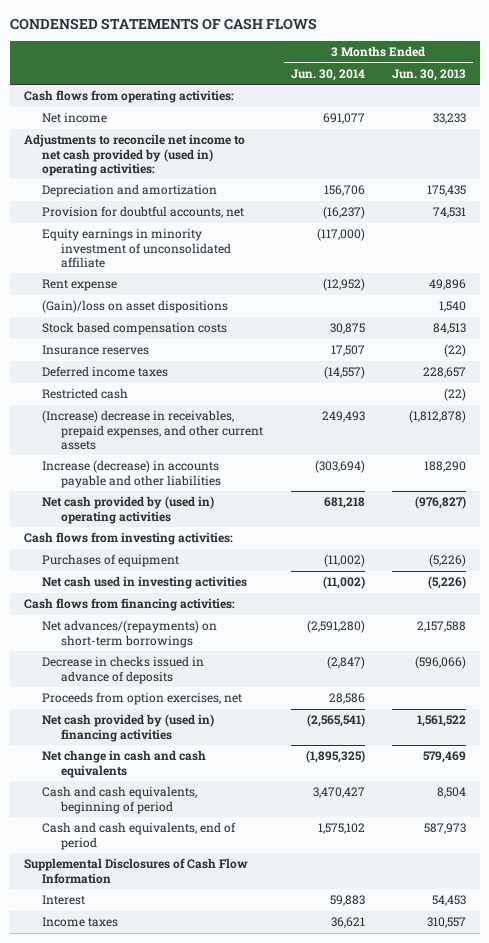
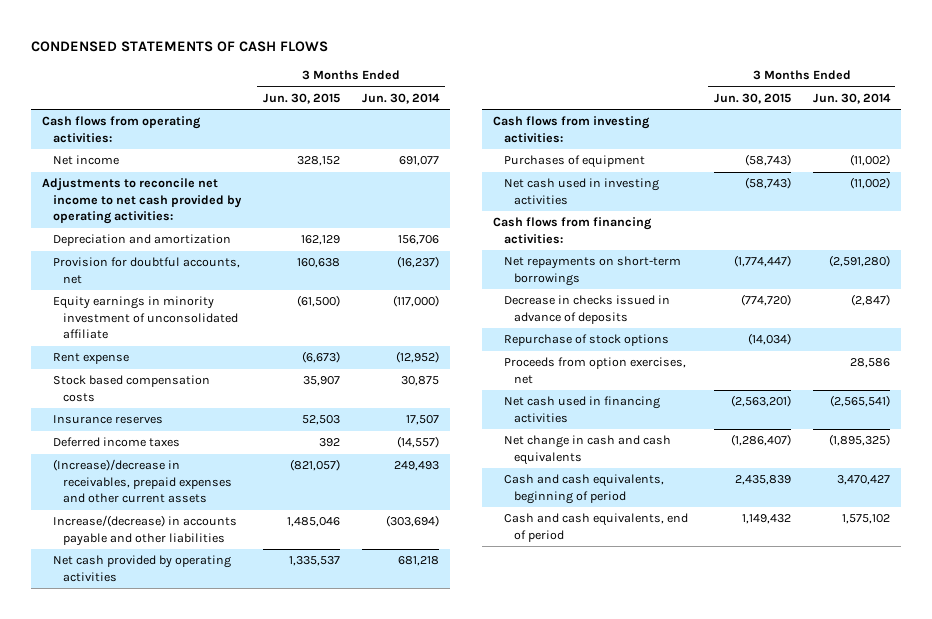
- | 3 Months Ended Jun. 30, 2014 | 3 Months Ended Jun. 30, 2013
+ | 3 Months Ended Jun. 30, 2015 | 3 Months Ended Jun. 30, 2014
- Adjustments to reconcile net income to net cash provided by (used in) operating activities:
+ Adjustments to reconcile net income to net cash provided by operating activities:
- (Gain)/loss on asset dispositions | | 1,540
- Restricted cash | | (22)
- (Increase) decrease in receivables, prepaid expenses, and other current assets | 249,493 | (1,812,878)
- Increase (decrease) in accounts payable and other liabilities | (303,694) | 188,290
- Net cash provided by (used in) operating activities | 681,218 | (976,827)
+ (Increase)/decrease in receivables, prepaid expenses and other current assets | (821,057) | 249,493
+ Increase/(decrease) in accounts payable and other liabilities | 1,485,046 | (303,694)
+ Net cash provided by operating activities | 1,335,537 | 681,218
- Net advances/(repayments) on short-term borrowings | (2,591,280) | 2,157,588
+ Net repayments on short-term borrowings | (1,774,447) | (2,591,280)
+ Repurchase of stock options | (14,034) |
- Net cash provided by (used in) financing activities | (2,565,541) | 1,561,522
+ Net cash used in financing activities | (2,563,201) | (2,565,541)
- Supplemental Disclosures of Cash Flow Information
- Interest | 59,883 | 54,453
- Income taxes | 36,621 | 310,557

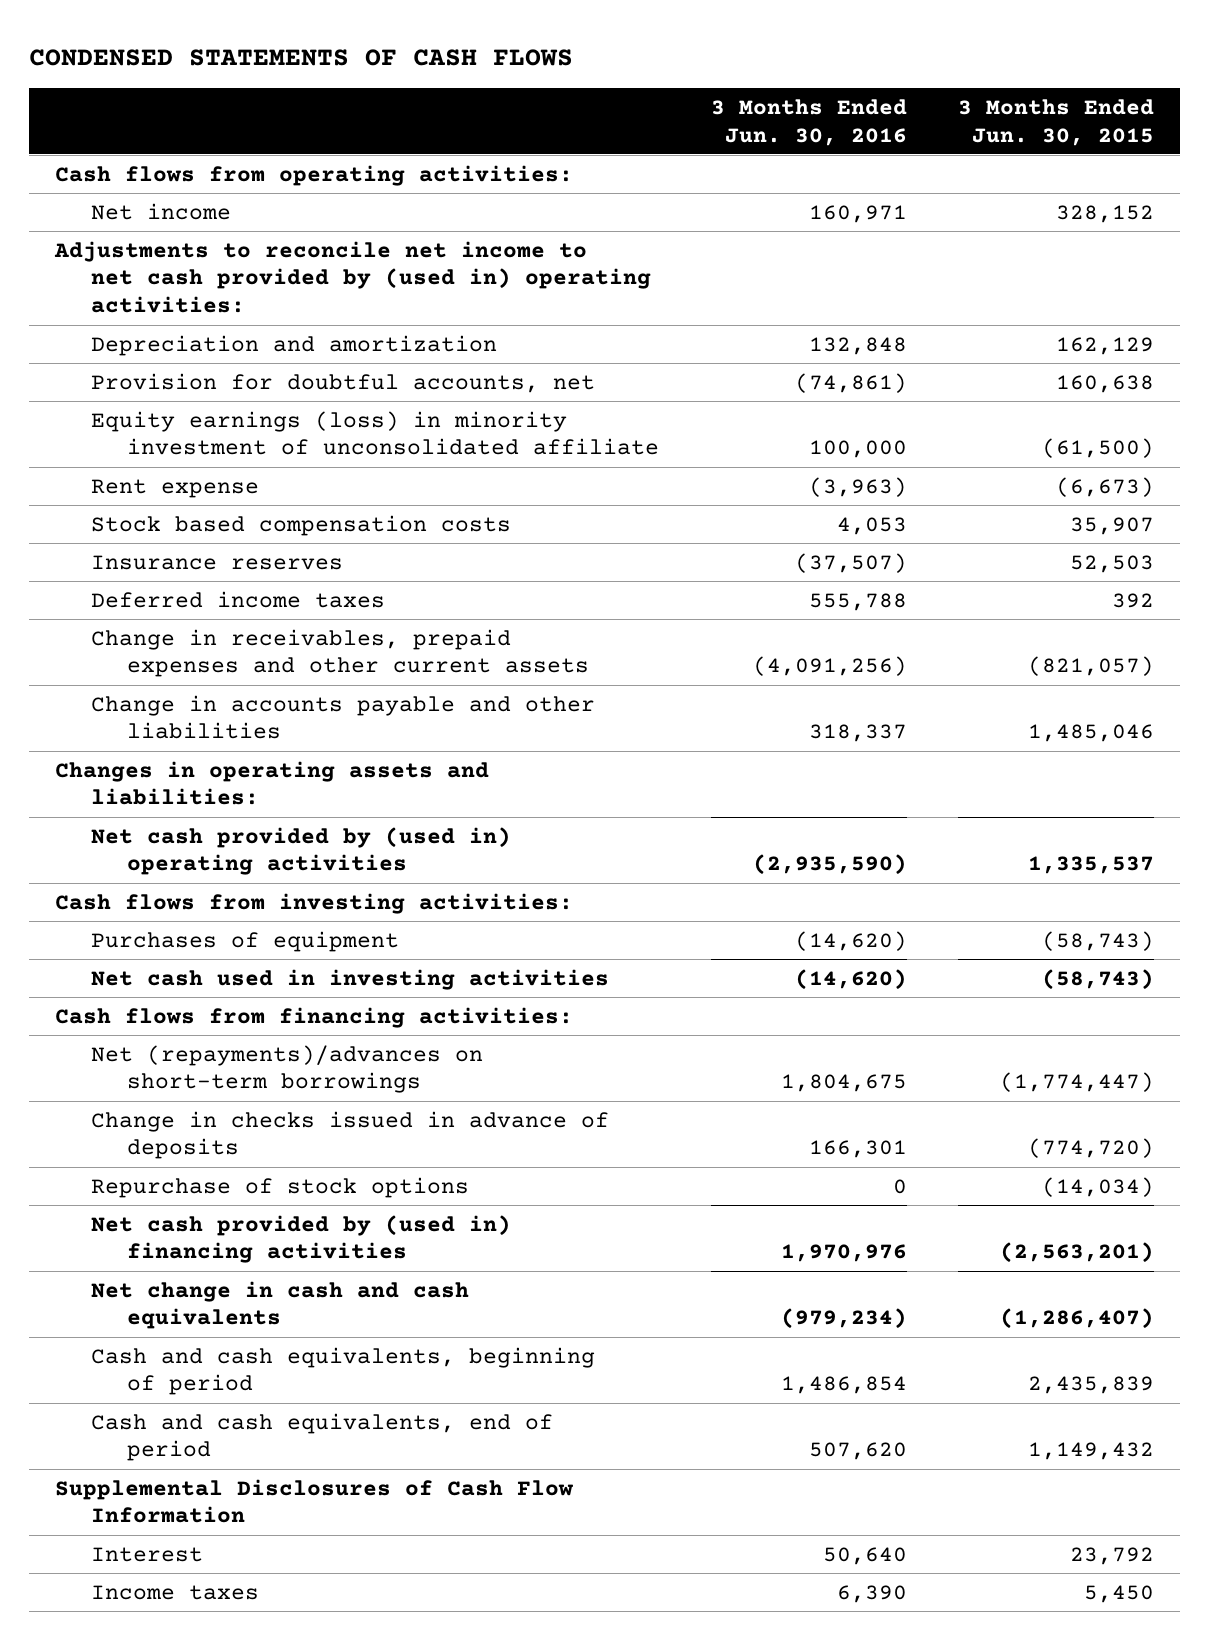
- | 3 Months Ended Jun. 30, 2015 | 3 Months Ended Jun. 30, 2014
+ | 3 Months Ended Jun. 30, 2016 | 3 Months Ended Jun. 30, 2015
- Adjustments to reconcile net income to net cash provided by operating activities:
+ Adjustments to reconcile net income to net cash provided by (used in) operating activities:
- Equity earnings in minority investment of unconsolidated affiliate | (61,500) | (117,000)
+ Equity earnings (loss) in minority investment of unconsolidated affiliate | 100,000 | (61,500)
- (Increase)/decrease in receivables, prepaid expenses and other current assets | (821,057) | 249,493
- Increase/(decrease) in accounts payable and other liabilities | 1,485,046 | (303,694)
- Net cash provided by operating activities | 1,335,537 | 681,218
+ Change in receivables, prepaid expenses and other current assets | (4,091,256) | (821,057)
+ Change in accounts payable and other liabilities | 318,337 | 1,485,046
+ Changes in operating assets and liabilities:
+ Net cash provided by (used in) operating activities | (2,935,590) | 1,335,537
- Net repayments on short-term borrowings | (1,774,447) | (2,591,280)
- Decrease in checks issued in advance of deposits | (774,720) | (2,847)
+ Net (repayments)/advances on short-term borrowings | 1,804,675 | (1,774,447)
+ Change in checks issued in advance of deposits | 166,301 | (774,720)
- Proceeds from option exercises, net | | 28,586
- Net cash used in financing activities | (2,563,201) | (2,565,541)
+ Net cash provided by (used in) financing activities | 1,970,976 | (2,563,201)
+ Supplemental Disclosures of Cash Flow Information
+ Interest | 50,640 | 23,792
+ Income taxes | 6,390 | 5,450

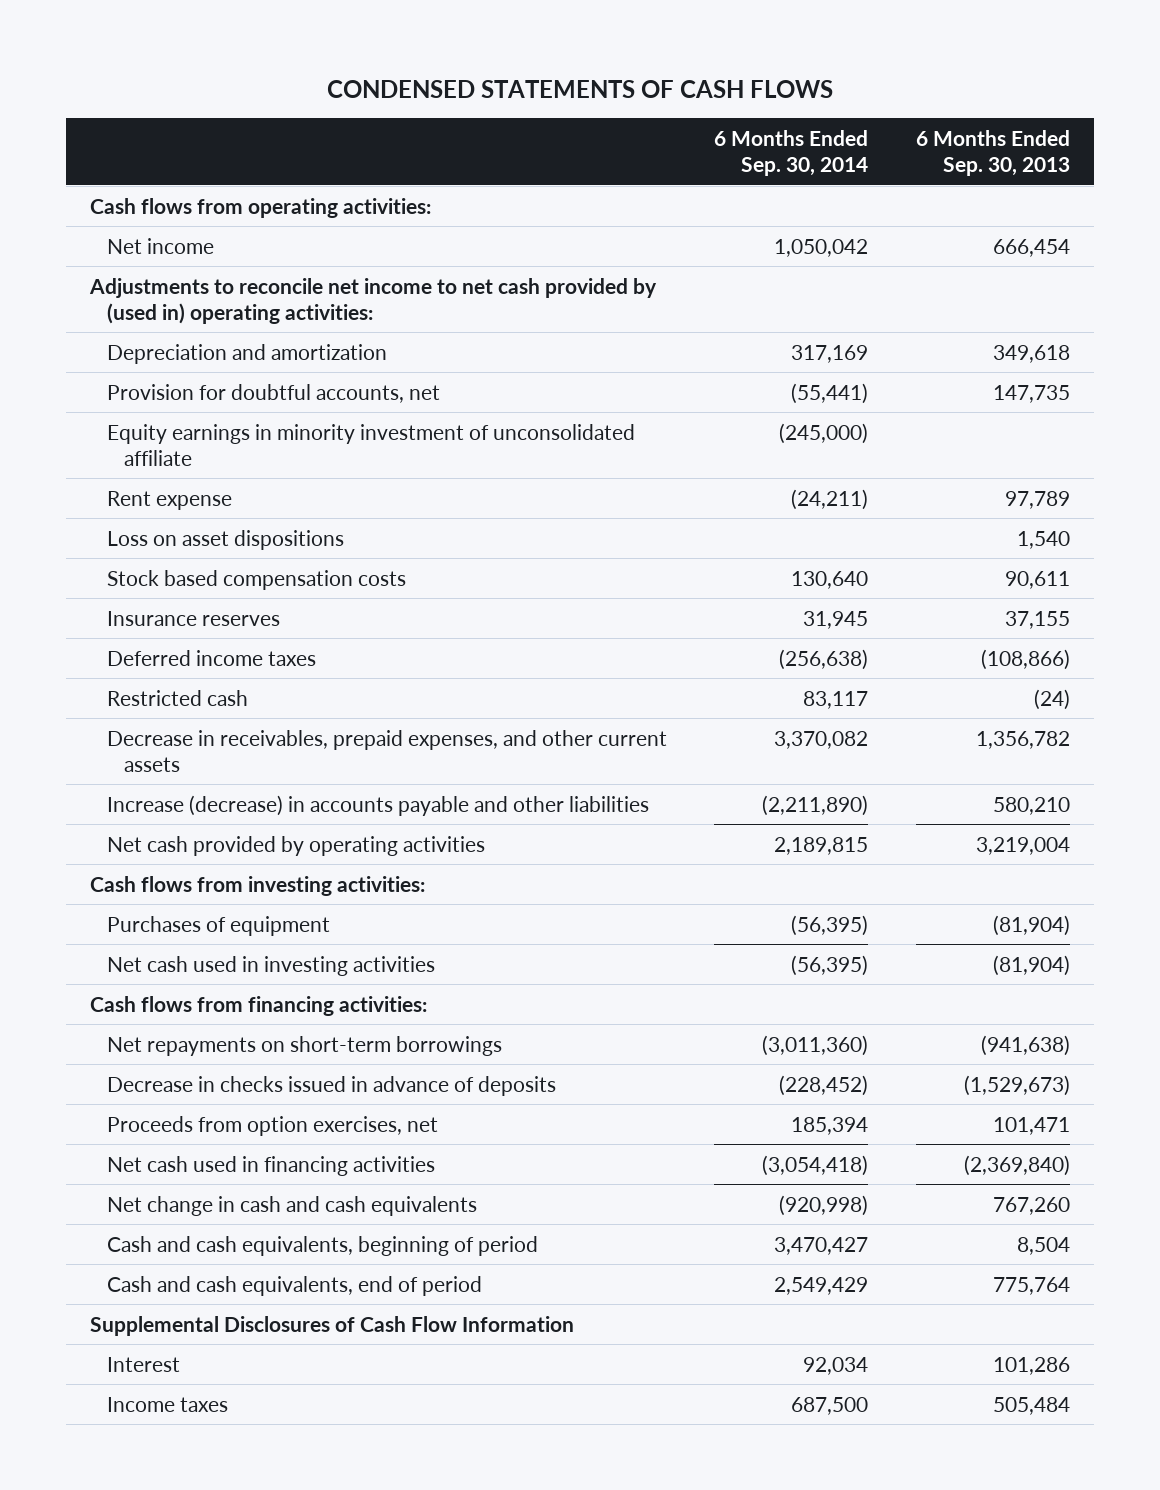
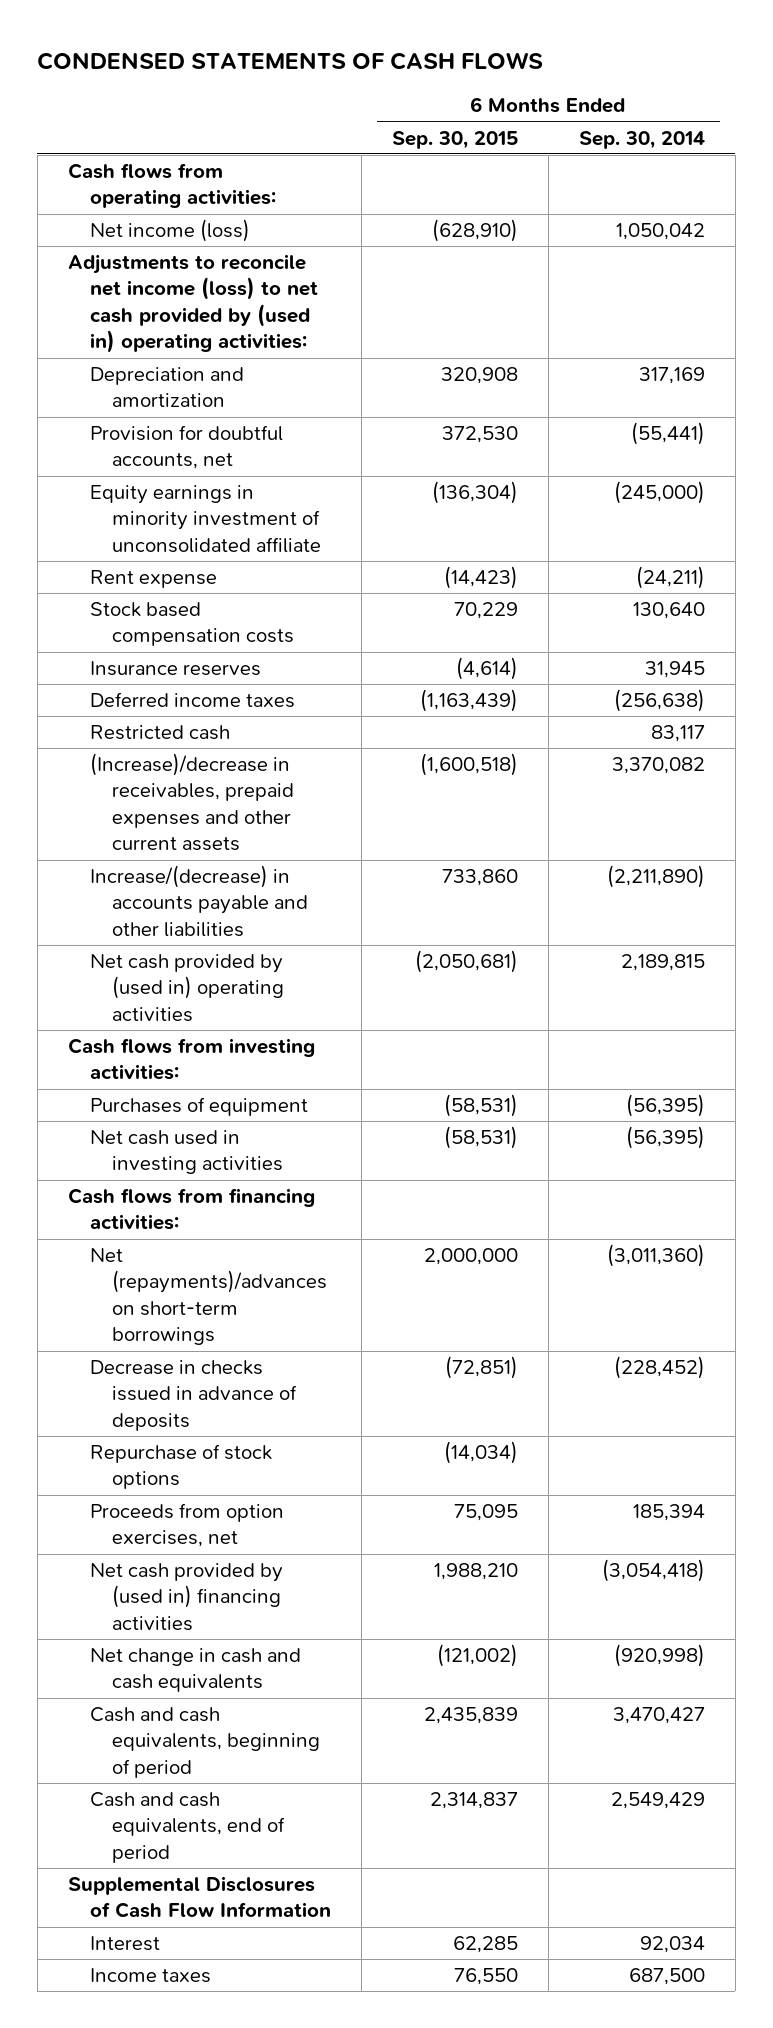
- | 6 Months Ended Sep. 30, 2014 | 6 Months Ended Sep. 30, 2013
+ | 6 Months Ended Sep. 30, 2015 | 6 Months Ended Sep. 30, 2014
- Net income | 1,050,042 | 666,454
- Adjustments to reconcile net income to net cash provided by (used in) operating activities:
+ Net income (loss) | (628,910) | 1,050,042
+ Adjustments to reconcile net income (loss) to net cash provided by (used in) operating activities:
- Loss on asset dispositions | | 1,540
- Decrease in receivables, prepaid expenses, and other current assets | 3,370,082 | 1,356,782
- Increase (decrease) in accounts payable and other liabilities | (2,211,890) | 580,210
- Net cash provided by operating activities | 2,189,815 | 3,219,004
+ (Increase)/decrease in receivables, prepaid expenses and other current assets | (1,600,518) | 3,370,082
+ Increase/(decrease) in accounts payable and other liabilities | 733,860 | (2,211,890)
+ Net cash provided by (used in) operating activities | (2,050,681) | 2,189,815
- Net repayments on short-term borrowings | (3,011,360) | (941,638)
+ Net (repayments)/advances on short-term borrowings | 2,000,000 | (3,011,360)
+ Repurchase of stock options | (14,034) |
- Net cash used in financing activities | (3,054,418) | (2,369,840)
+ Net cash provided by (used in) financing activities | 1,988,210 | (3,054,418)

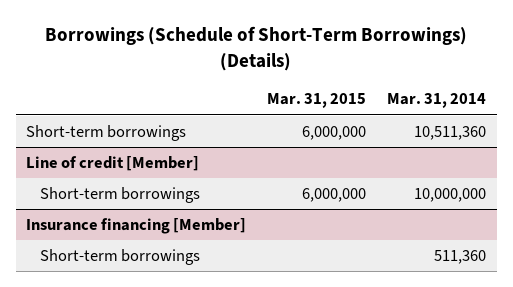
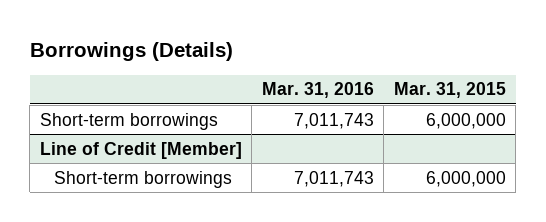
- Borrowings (Schedule of Short-Term Borrowings) (Details)
+ Borrowings (Details)
- | Mar. 31, 2015 | Mar. 31, 2014
+ | Mar. 31, 2016 | Mar. 31, 2015
- Line of credit [Member]
+ Line of Credit [Member]
- Insurance financing [Member]
- Short-term borrowings | | 511,360

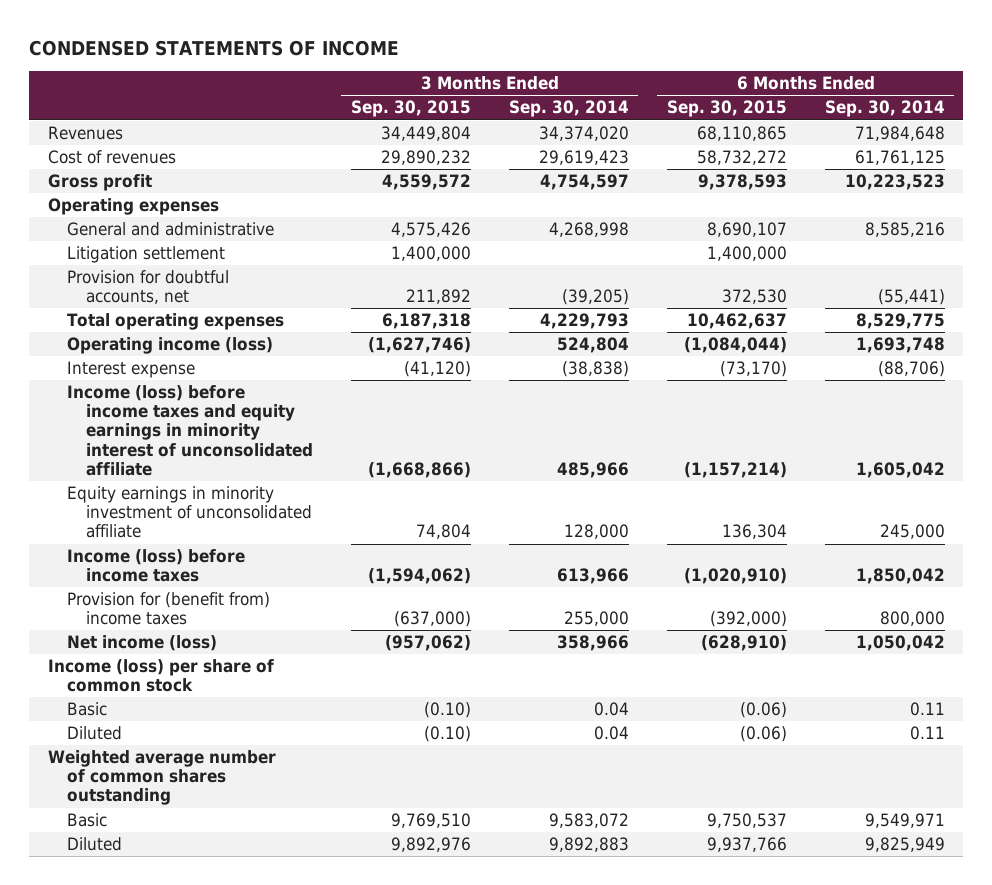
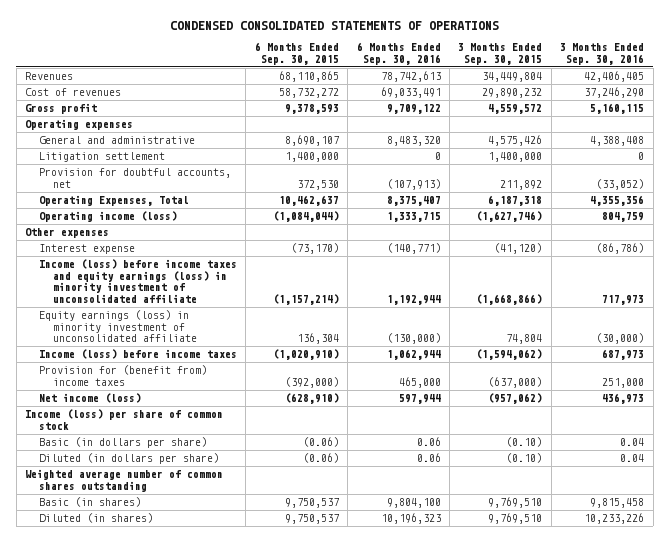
- CONDENSED STATEMENTS OF INCOME
+ CONDENSED CONSOLIDATED STATEMENTS OF OPERATIONS
- | 3 Months Ended Sep. 30, 2015 | 3 Months Ended Sep. 30, 2014 | 6 Months Ended Sep. 30, 2015 | 6 Months Ended Sep. 30, 2014
+ | 6 Months Ended Sep. 30, 2015 | 6 Months Ended Sep. 30, 2016 | 3 Months Ended Sep. 30, 2015 | 3 Months Ended Sep. 30, 2016
- Total operating expenses | 6,187,318 | 4,229,793 | 10,462,637 | 8,529,775
+ Operating Expenses, Total | 10,462,637 | 8,375,407 | 6,187,318 | 4,355,356
+ Other expenses
- Income (loss) before income taxes and equity earnings in minority interest of unconsolidated affiliate | (1,668,866) | 485,966 | (1,157,214) | 1,605,042
- Equity earnings in minority investment of unconsolidated affiliate | 74,804 | 128,000 | 136,304 | 245,000
+ Income (loss) before income taxes and equity earnings (loss) in minority investment of unconsolidated affiliate | (1,157,214) | 1,192,944 | (1,668,866) | 717,973
+ Equity earnings (loss) in minority investment of unconsolidated affiliate | 136,304 | (130,000) | 74,804 | (30,000)
- Basic | (0.10) | 0.04 | (0.06) | 0.11
- Diluted | (0.10) | 0.04 | (0.06) | 0.11
+ Basic (in dollars per share) | (0.06) | 0.06 | (0.10) | 0.04
+ Diluted (in dollars per share) | (0.06) | 0.06 | (0.10) | 0.04
- Basic | 9,769,510 | 9,583,072 | 9,750,537 | 9,549,971
- Diluted | 9,892,976 | 9,892,883 | 9,937,766 | 9,825,949
+ Basic (in shares) | 9,750,537 | 9,804,100 | 9,769,510 | 9,815,458
+ Diluted (in shares) | 9,750,537 | 10,196,323 | 9,769,510 | 10,233,226

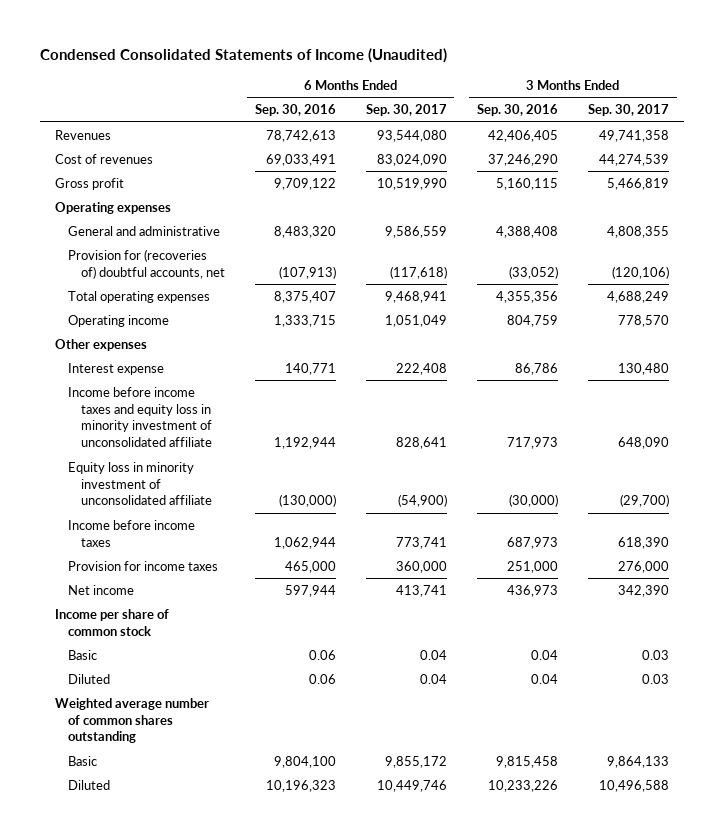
- CONDENSED CONSOLIDATED STATEMENTS OF OPERATIONS
+ Condensed Consolidated Statements of Income (Unaudited)
- | 6 Months Ended Sep. 30, 2015 | 6 Months Ended Sep. 30, 2016 | 3 Months Ended Sep. 30, 2015 | 3 Months Ended Sep. 30, 2016
+ | 6 Months Ended Sep. 30, 2016 | 6 Months Ended Sep. 30, 2017 | 3 Months Ended Sep. 30, 2016 | 3 Months Ended Sep. 30, 2017
- Litigation settlement | 1,400,000 | 0 | 1,400,000 | 0
- Provision for doubtful accounts, net | 372,530 | (107,913) | 211,892 | (33,052)
- Operating Expenses, Total | 10,462,637 | 8,375,407 | 6,187,318 | 4,355,356
- Operating income (loss) | (1,084,044) | 1,333,715 | (1,627,746) | 804,759
+ Provision for (recoveries of) doubtful accounts, net | (107,913) | (117,618) | (33,052) | (120,106)
+ Total operating expenses | 8,375,407 | 9,468,941 | 4,355,356 | 4,688,249
+ Operating income | 1,333,715 | 1,051,049 | 804,759 | 778,570
- Interest expense | (73,170) | (140,771) | (41,120) | (86,786)
- Income (loss) before income taxes and equity earnings (loss) in minority investment of unconsolidated affiliate | (1,157,214) | 1,192,944 | (1,668,866) | 717,973
- Equity earnings (loss) in minority investment of unconsolidated affiliate | 136,304 | (130,000) | 74,804 | (30,000)
- Income (loss) before income taxes | (1,020,910) | 1,062,944 | (1,594,062) | 687,973
- Provision for (benefit from) income taxes | (392,000) | 465,000 | (637,000) | 251,000
- Net income (loss) | (628,910) | 597,944 | (957,062) | 436,973
- Income (loss) per share of common stock
- Basic (in dollars per share) | (0.06) | 0.06 | (0.10) | 0.04
- Diluted (in dollars per share) | (0.06) | 0.06 | (0.10) | 0.04
+ Interest expense | 140,771 | 222,408 | 86,786 | 130,480
+ Income before income taxes and equity loss in minority investment of unconsolidated affiliate | 1,192,944 | 828,641 | 717,973 | 648,090
+ Equity loss in minority investment of unconsolidated affiliate | (130,000) | (54,900) | (30,000) | (29,700)
+ Income before income taxes | 1,062,944 | 773,741 | 687,973 | 618,390
+ Provision for income taxes | 465,000 | 360,000 | 251,000 | 276,000
+ Net income | 597,944 | 413,741 | 436,973 | 342,390
+ Income per share of common stock
+ Basic | 0.06 | 0.04 | 0.04 | 0.03
+ Diluted | 0.06 | 0.04 | 0.04 | 0.03
- Basic (in shares) | 9,750,537 | 9,804,100 | 9,769,510 | 9,815,458
- Diluted (in shares) | 9,750,537 | 10,196,323 | 9,769,510 | 10,233,226
+ Basic | 9,804,100 | 9,855,172 | 9,815,458 | 9,864,133
+ Diluted | 10,196,323 | 10,449,746 | 10,233,226 | 10,496,588

